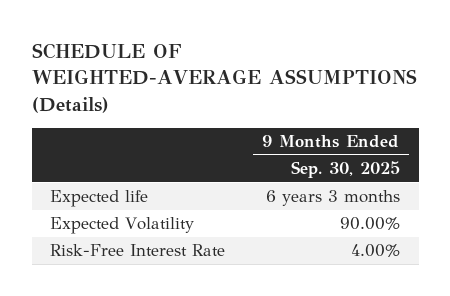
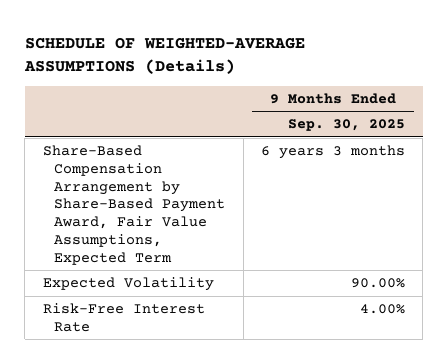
- Expected life | 6 years 3 months
+ Share-Based Compensation Arrangement by Share-Based Payment Award, Fair Value Assumptions, Expected Term | 6 years 3 months

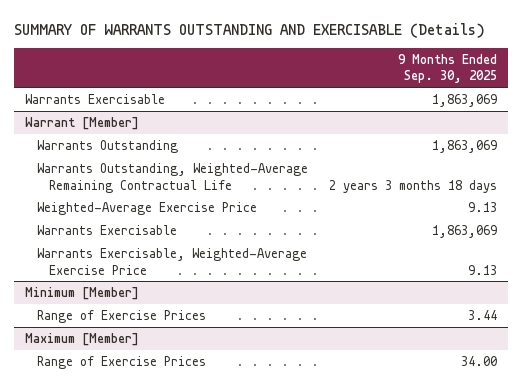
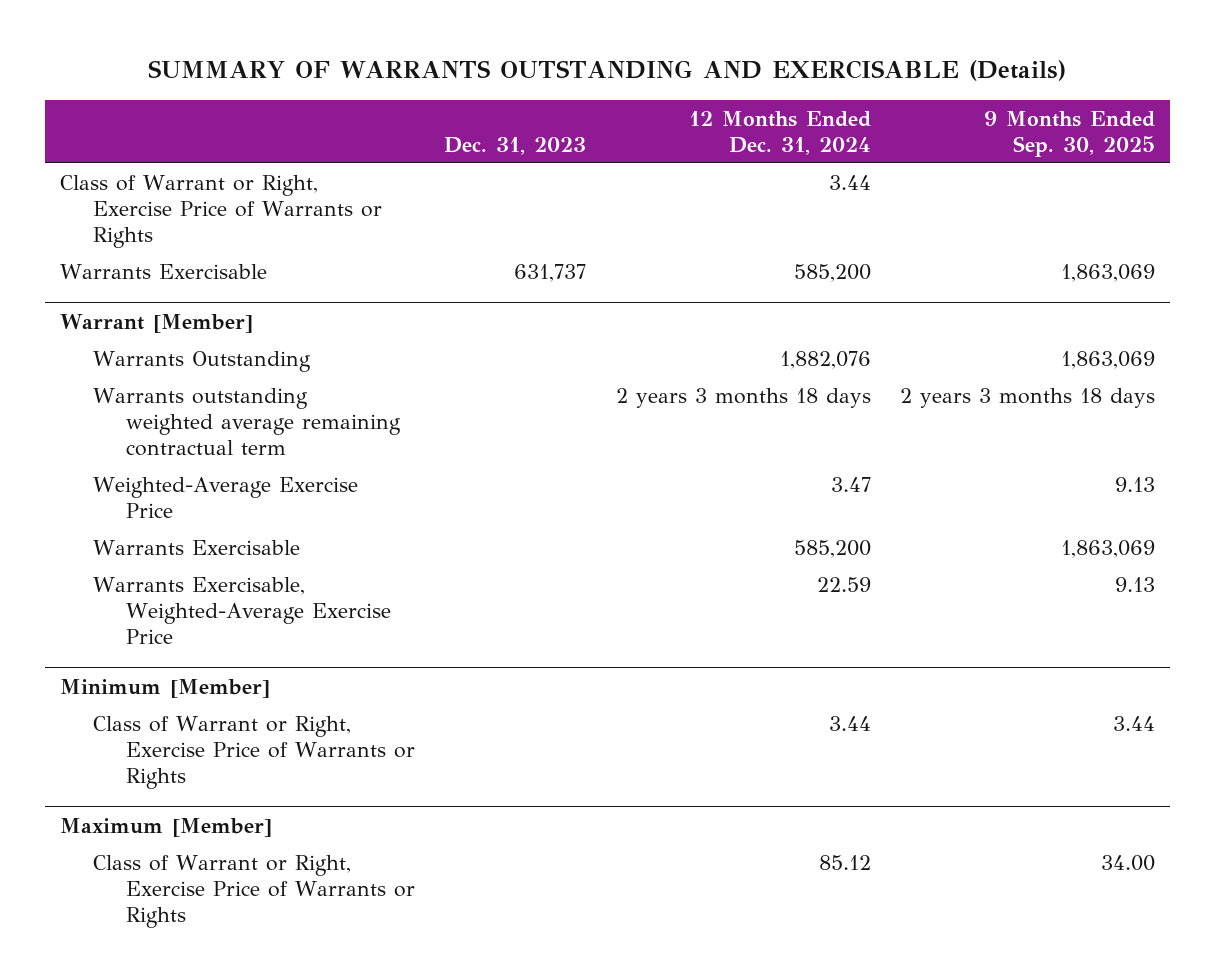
- | 9 Months Ended Sep. 30, 2025
+ | Dec. 31, 2023 | 12 Months Ended Dec. 31, 2024 | 9 Months Ended Sep. 30, 2025
+ Class of Warrant or Right, Exercise Price of Warrants or Rights | | 3.44 |
@ Warrant [Member]
- Warrants Outstanding, Weighted-Average Remaining Contractual Life | 2 years 3 months 18 days
+ Warrants outstanding weighted average remaining contractual term | | 2 years 3 months 18 days | 2 years 3 months 18 days
@ Minimum [Member]
- Range of Exercise Prices | 3.44
+ Class of Warrant or Right, Exercise Price of Warrants or Rights | | 3.44 | 3.44
@ Maximum [Member]
- Range of Exercise Prices | 34.00
+ Class of Warrant or Right, Exercise Price of Warrants or Rights | | 85.12 | 34.00

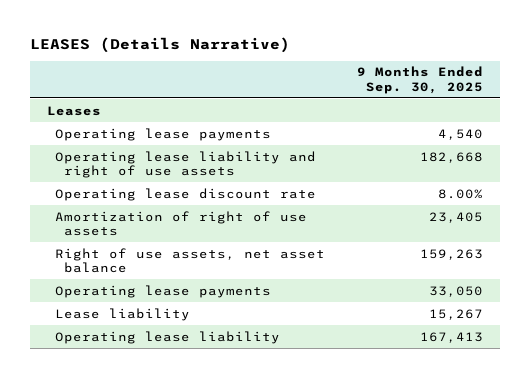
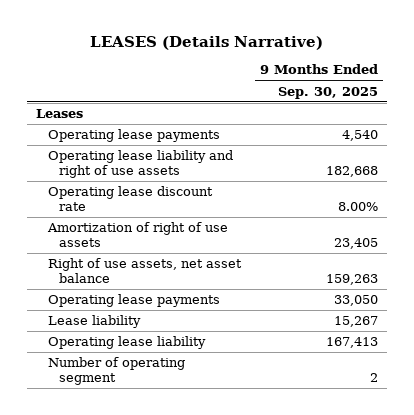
+ Number of operating segment | 2

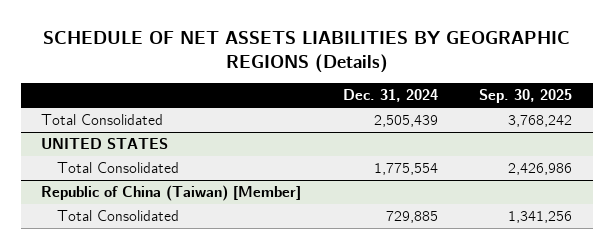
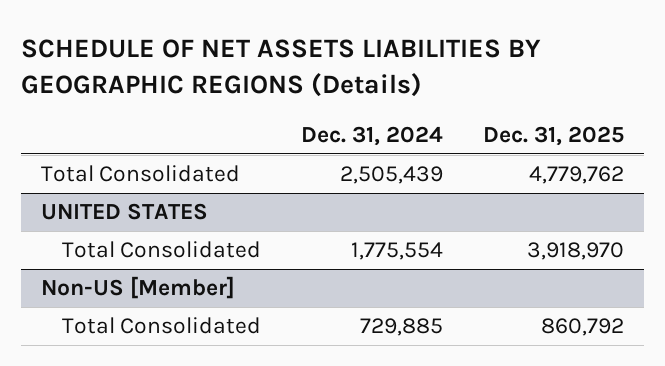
- | Dec. 31, 2024 | Sep. 30, 2025
+ | Dec. 31, 2024 | Dec. 31, 2025
- Republic of China (Taiwan) [Member]
+ Non-US [Member]

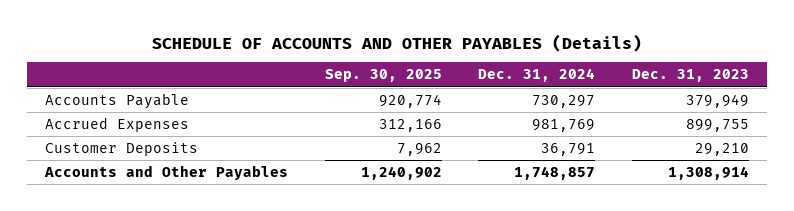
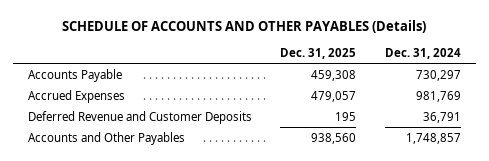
- | Sep. 30, 2025 | Dec. 31, 2024 | Dec. 31, 2023
+ | Dec. 31, 2025 | Dec. 31, 2024
- Customer Deposits | 7,962 | 36,791 | 29,210
+ Deferred Revenue and Customer Deposits | 195 | 36,791

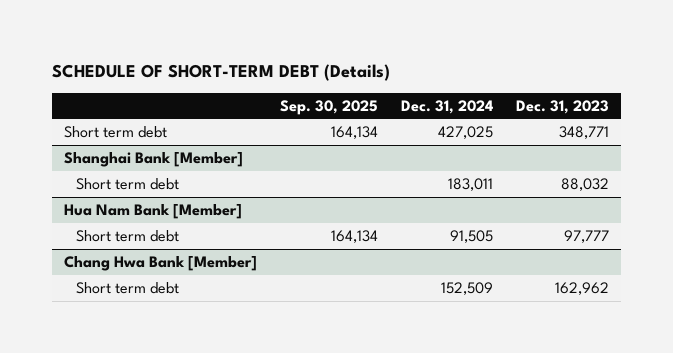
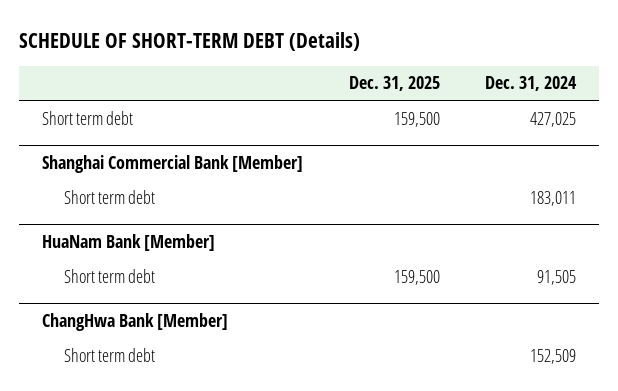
- | Sep. 30, 2025 | Dec. 31, 2024 | Dec. 31, 2023
+ | Dec. 31, 2025 | Dec. 31, 2024
- Shanghai Bank [Member]
+ Shanghai Commercial Bank [Member]
- Hua Nam Bank [Member]
+ HuaNam Bank [Member]
- Chang Hwa Bank [Member]
+ ChangHwa Bank [Member]

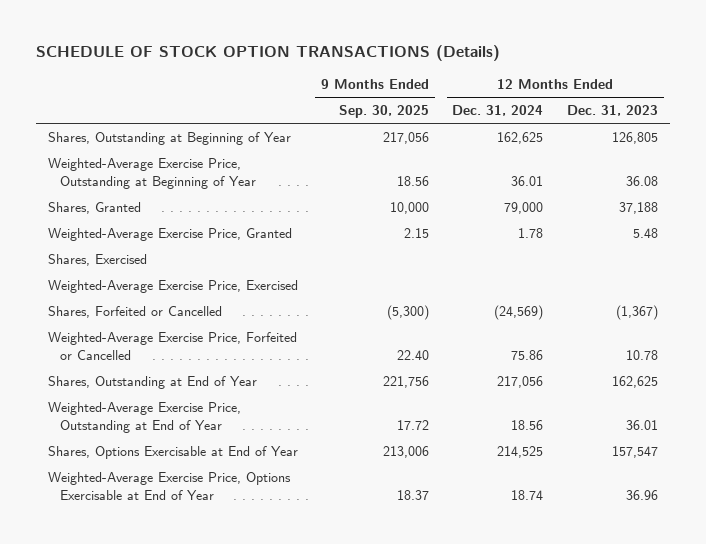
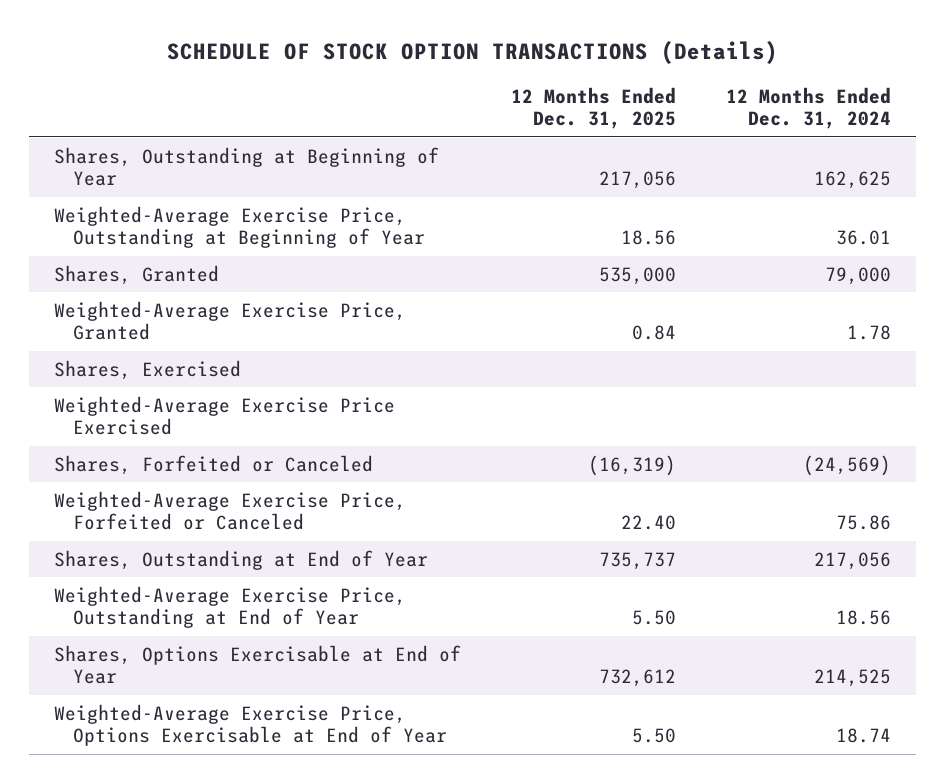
- | 9 Months Ended Sep. 30, 2025 | 12 Months Ended Dec. 31, 2024 | 12 Months Ended Dec. 31, 2023
+ | 12 Months Ended Dec. 31, 2025 | 12 Months Ended Dec. 31, 2024
- Weighted-Average Exercise Price, Exercised
- Shares, Forfeited or Cancelled | (5,300) | (24,569) | (1,367)
- Weighted-Average Exercise Price, Forfeited or Cancelled | 22.40 | 75.86 | 10.78
+ Weighted-Average Exercise Price Exercised
+ Shares, Forfeited or Canceled | (16,319) | (24,569)
+ Weighted-Average Exercise Price, Forfeited or Canceled | 22.40 | 75.86

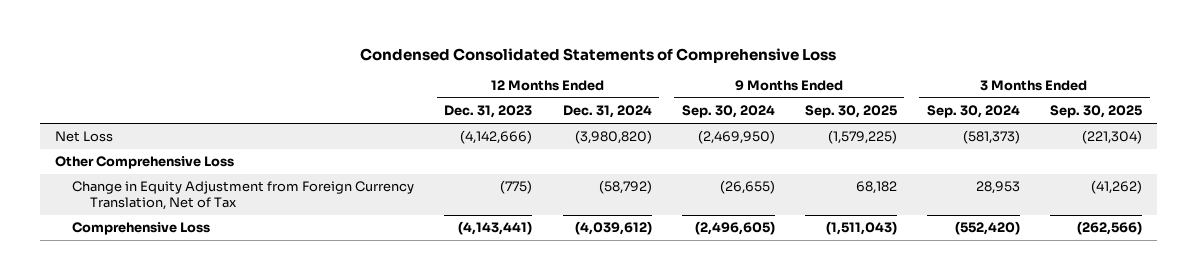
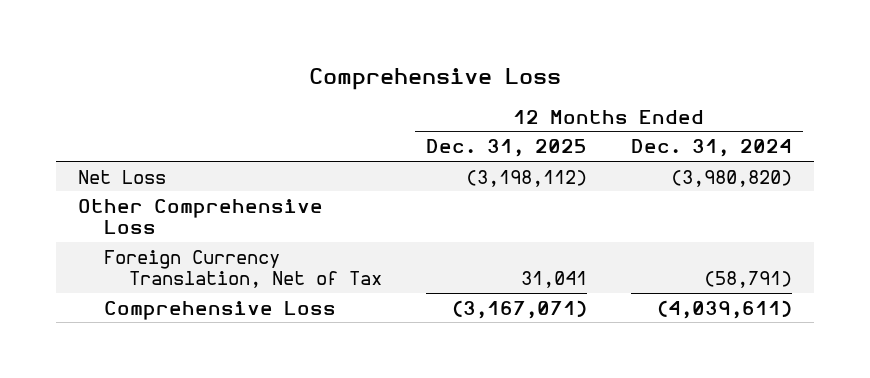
- Condensed Consolidated Statements of Comprehensive Loss
+ Comprehensive Loss
- | 12 Months Ended Dec. 31, 2023 | 12 Months Ended Dec. 31, 2024 | 9 Months Ended Sep. 30, 2024 | 9 Months Ended Sep. 30, 2025 | 3 Months Ended Sep. 30, 2024 | 3 Months Ended Sep. 30, 2025
+ | 12 Months Ended Dec. 31, 2025 | 12 Months Ended Dec. 31, 2024
- Change in Equity Adjustment from Foreign Currency Translation, Net of Tax | (775) | (58,792) | (26,655) | 68,182 | 28,953 | (41,262)
- Comprehensive Loss | (4,143,441) | (4,039,612) | (2,496,605) | (1,511,043) | (552,420) | (262,566)
+ Foreign Currency Translation, Net of Tax | 31,041 | (58,791)
+ Comprehensive Loss | (3,167,071) | (4,039,611)

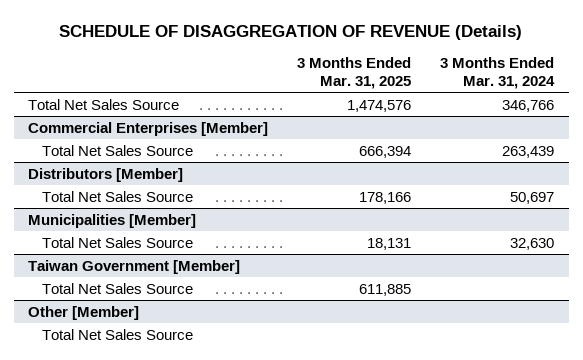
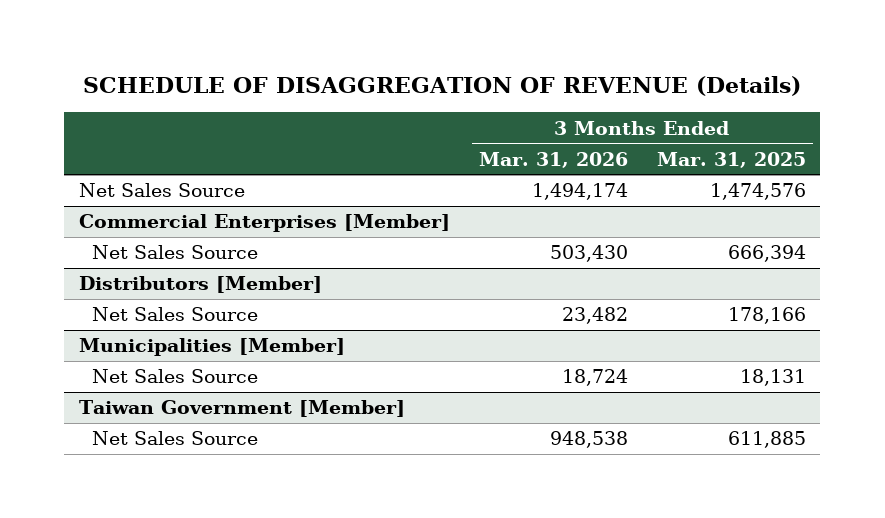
- | 3 Months Ended Mar. 31, 2025 | 3 Months Ended Mar. 31, 2024
+ | 3 Months Ended Mar. 31, 2026 | 3 Months Ended Mar. 31, 2025
- Total Net Sales Source | 1,474,576 | 346,766
+ Net Sales Source | 1,494,174 | 1,474,576
@ Commercial Enterprises [Member]
- Total Net Sales Source | 666,394 | 263,439
+ Net Sales Source | 503,430 | 666,394
@ Distributors [Member]
- Total Net Sales Source | 178,166 | 50,697
+ Net Sales Source | 23,482 | 178,166
@ Municipalities [Member]
- Total Net Sales Source | 18,131 | 32,630
+ Net Sales Source | 18,724 | 18,131
@ Taiwan Government [Member]
- Total Net Sales Source | 611,885 |
- Other [Member]
- Total Net Sales Source
@ Taiwan Government [Member]
+ Net Sales Source | 948,538 | 611,885

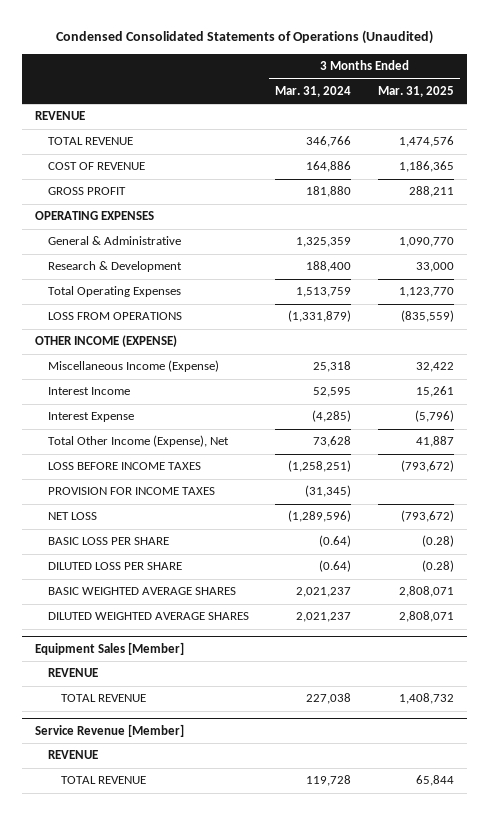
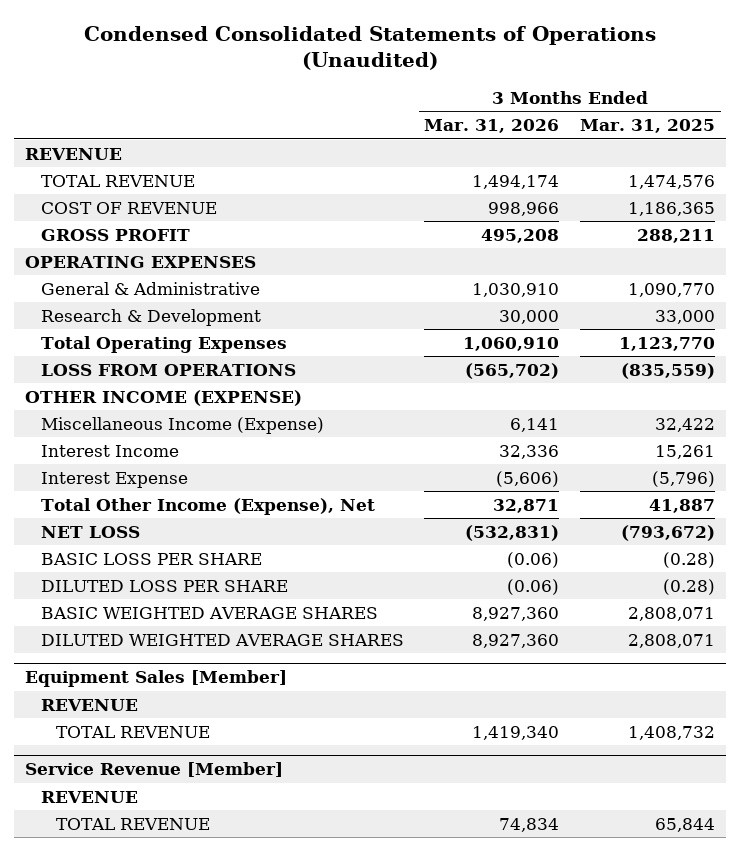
- | 3 Months Ended Mar. 31, 2024 | 3 Months Ended Mar. 31, 2025
+ | 3 Months Ended Mar. 31, 2026 | 3 Months Ended Mar. 31, 2025
- LOSS BEFORE INCOME TAXES | (1,258,251) | (793,672)
- PROVISION FOR INCOME TAXES | (31,345) |

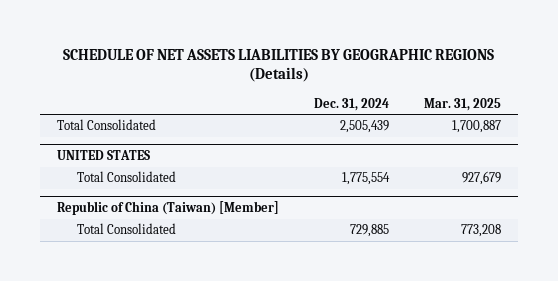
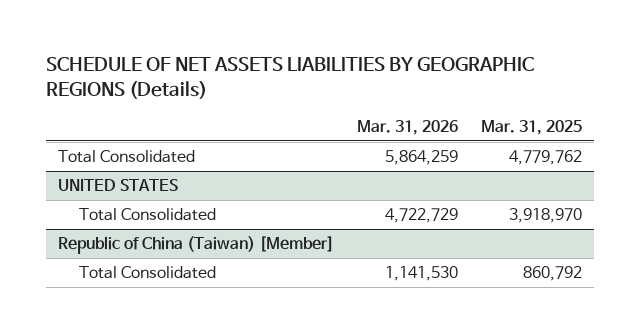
- | Dec. 31, 2024 | Mar. 31, 2025
+ | Mar. 31, 2026 | Mar. 31, 2025
- Total Consolidated | 2,505,439 | 1,700,887
+ Total Consolidated | 5,864,259 | 4,779,762
@ UNITED STATES
- Total Consolidated | 1,775,554 | 927,679
+ Total Consolidated | 4,722,729 | 3,918,970
@ Republic of China (Taiwan) [Member]
- Total Consolidated | 729,885 | 773,208
+ Total Consolidated | 1,141,530 | 860,792

